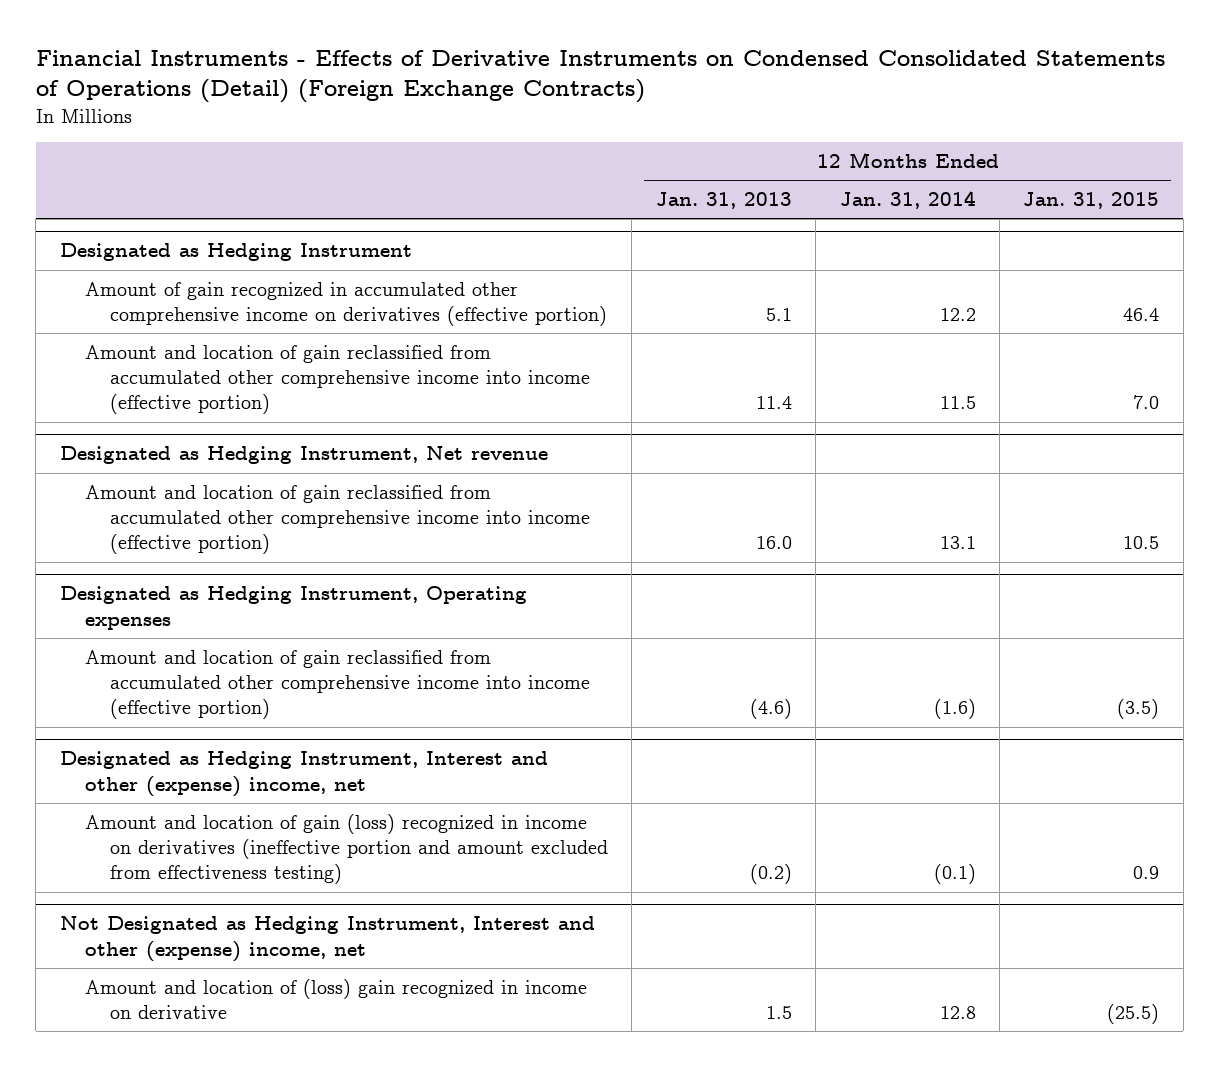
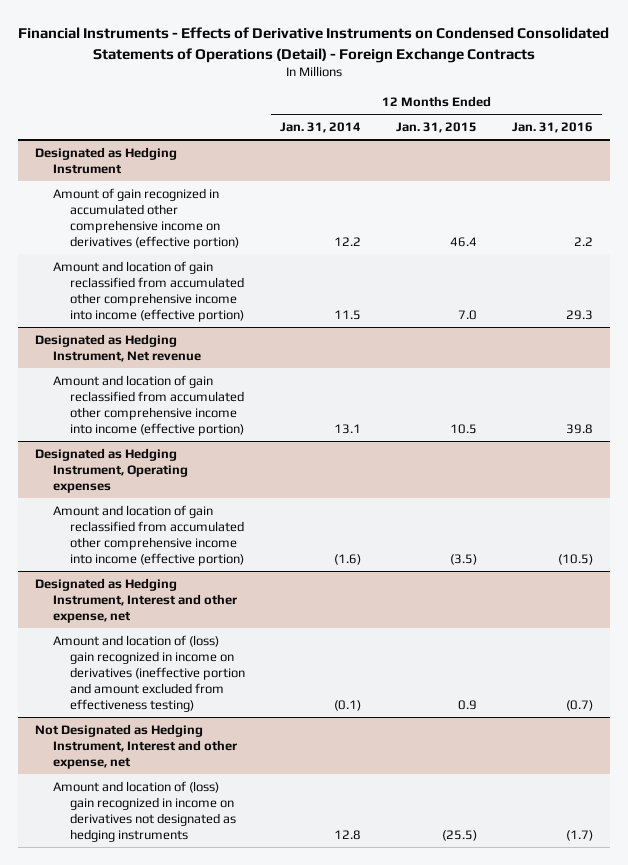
- Financial Instruments - Effects of Derivative Instruments on Condensed Consolidated Statements of Operations (Detail) (Foreign Exchange Contracts)
+ Financial Instruments - Effects of Derivative Instruments on Condensed Consolidated Statements of Operations (Detail) - Foreign Exchange Contracts
- | 12 Months Ended Jan. 31, 2013 | 12 Months Ended Jan. 31, 2014 | 12 Months Ended Jan. 31, 2015
+ | 12 Months Ended Jan. 31, 2014 | 12 Months Ended Jan. 31, 2015 | 12 Months Ended Jan. 31, 2016
- Designated as Hedging Instrument, Interest and other (expense) income, net
- Amount and location of gain (loss) recognized in income on derivatives (ineffective portion and amount excluded from effectiveness testing) | (0.2) | (0.1) | 0.9
- Not Designated as Hedging Instrument, Interest and other (expense) income, net
- Amount and location of (loss) gain recognized in income on derivative | 1.5 | 12.8 | (25.5)
+ Designated as Hedging Instrument, Interest and other expense, net
+ Amount and location of (loss) gain recognized in income on derivatives (ineffective portion and amount excluded from effectiveness testing) | (0.1) | 0.9 | (0.7)
+ Not Designated as Hedging Instrument, Interest and other expense, net
+ Amount and location of (loss) gain recognized in income on derivatives not designated as hedging instruments | 12.8 | (25.5) | (1.7)

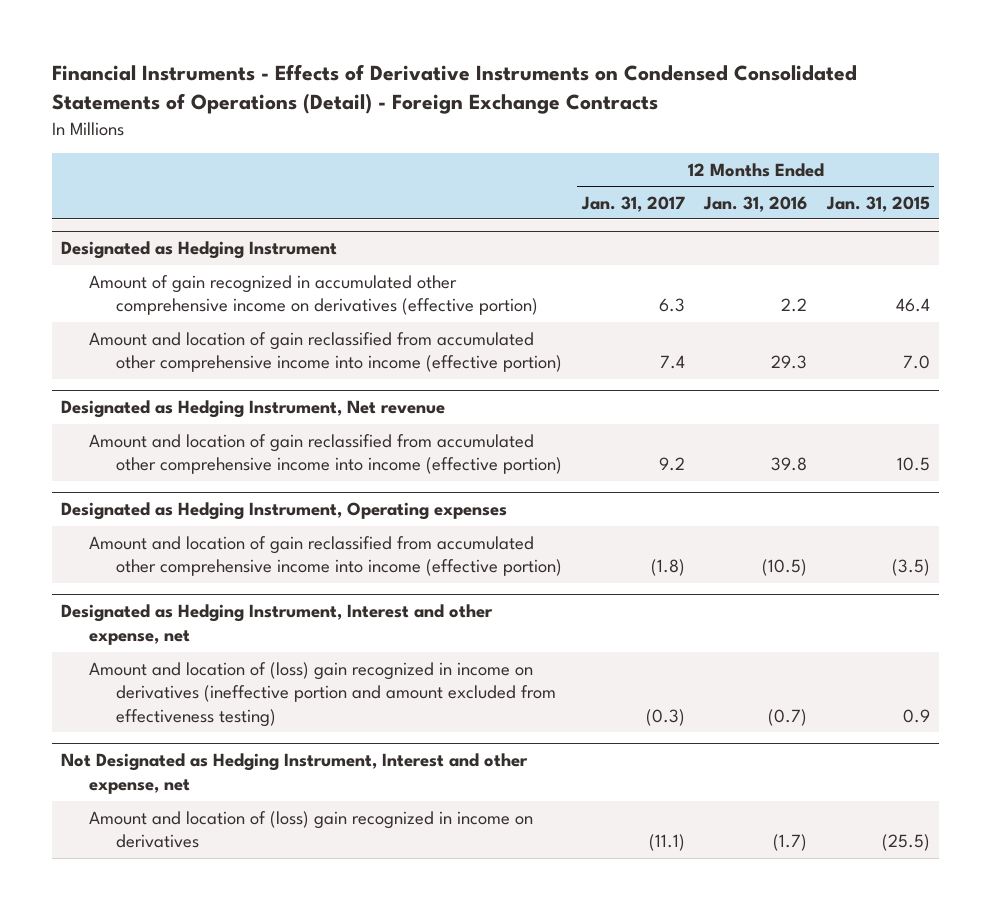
- | 12 Months Ended Jan. 31, 2014 | 12 Months Ended Jan. 31, 2015 | 12 Months Ended Jan. 31, 2016
+ | 12 Months Ended Jan. 31, 2017 | 12 Months Ended Jan. 31, 2016 | 12 Months Ended Jan. 31, 2015
@ Not Designated as Hedging Instrument, Interest and other expense, net
- Amount and location of (loss) gain recognized in income on derivatives not designated as hedging instruments | 12.8 | (25.5) | (1.7)
+ Amount and location of (loss) gain recognized in income on derivatives | (11.1) | (1.7) | (25.5)

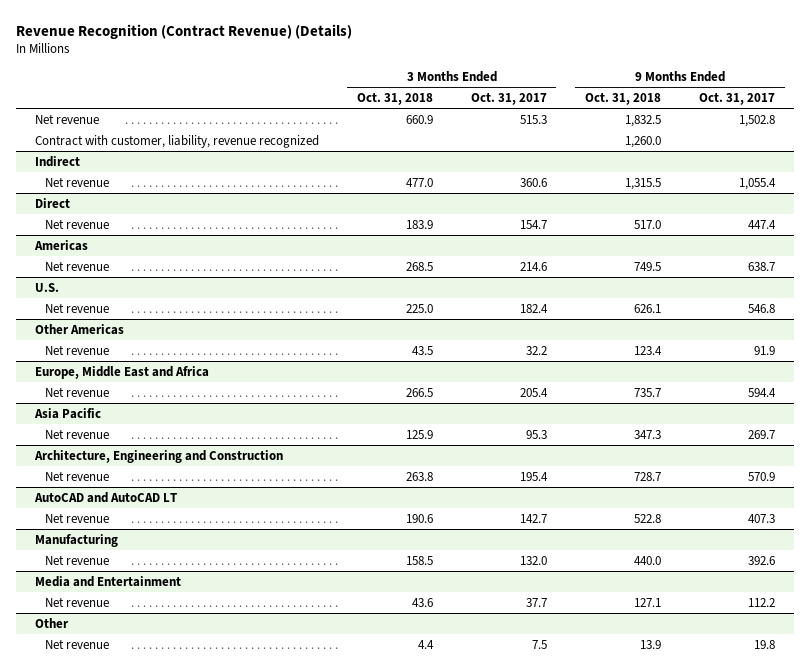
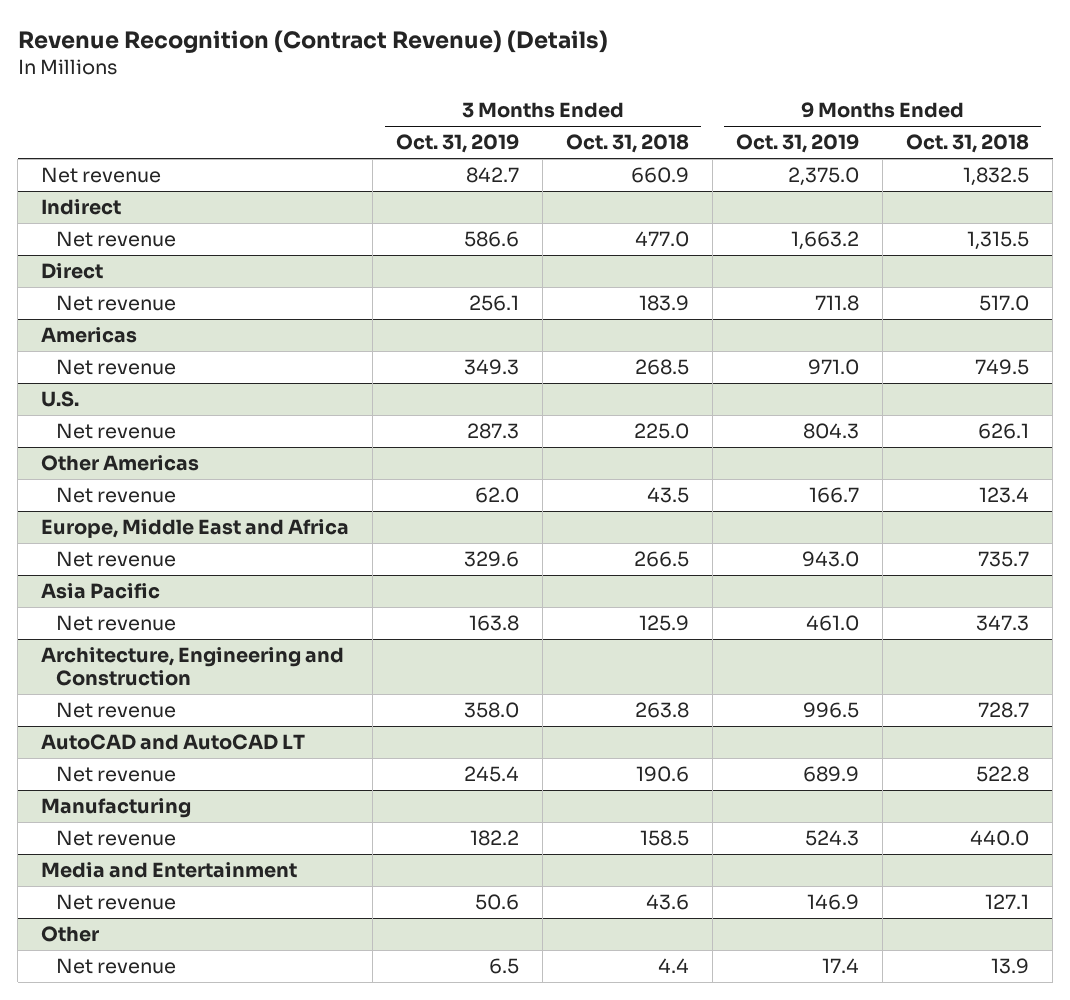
- | 3 Months Ended Oct. 31, 2018 | 3 Months Ended Oct. 31, 2017 | 9 Months Ended Oct. 31, 2018 | 9 Months Ended Oct. 31, 2017
+ | 3 Months Ended Oct. 31, 2019 | 3 Months Ended Oct. 31, 2018 | 9 Months Ended Oct. 31, 2019 | 9 Months Ended Oct. 31, 2018
- Contract with customer, liability, revenue recognized | | | 1,260.0 |

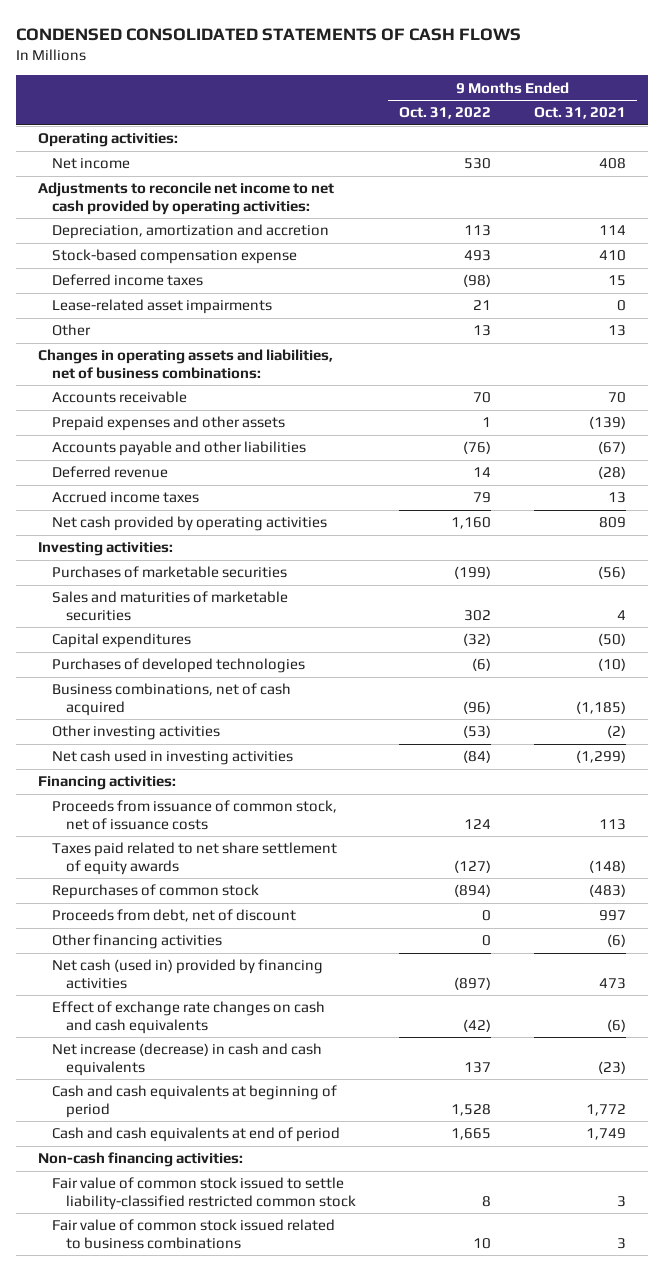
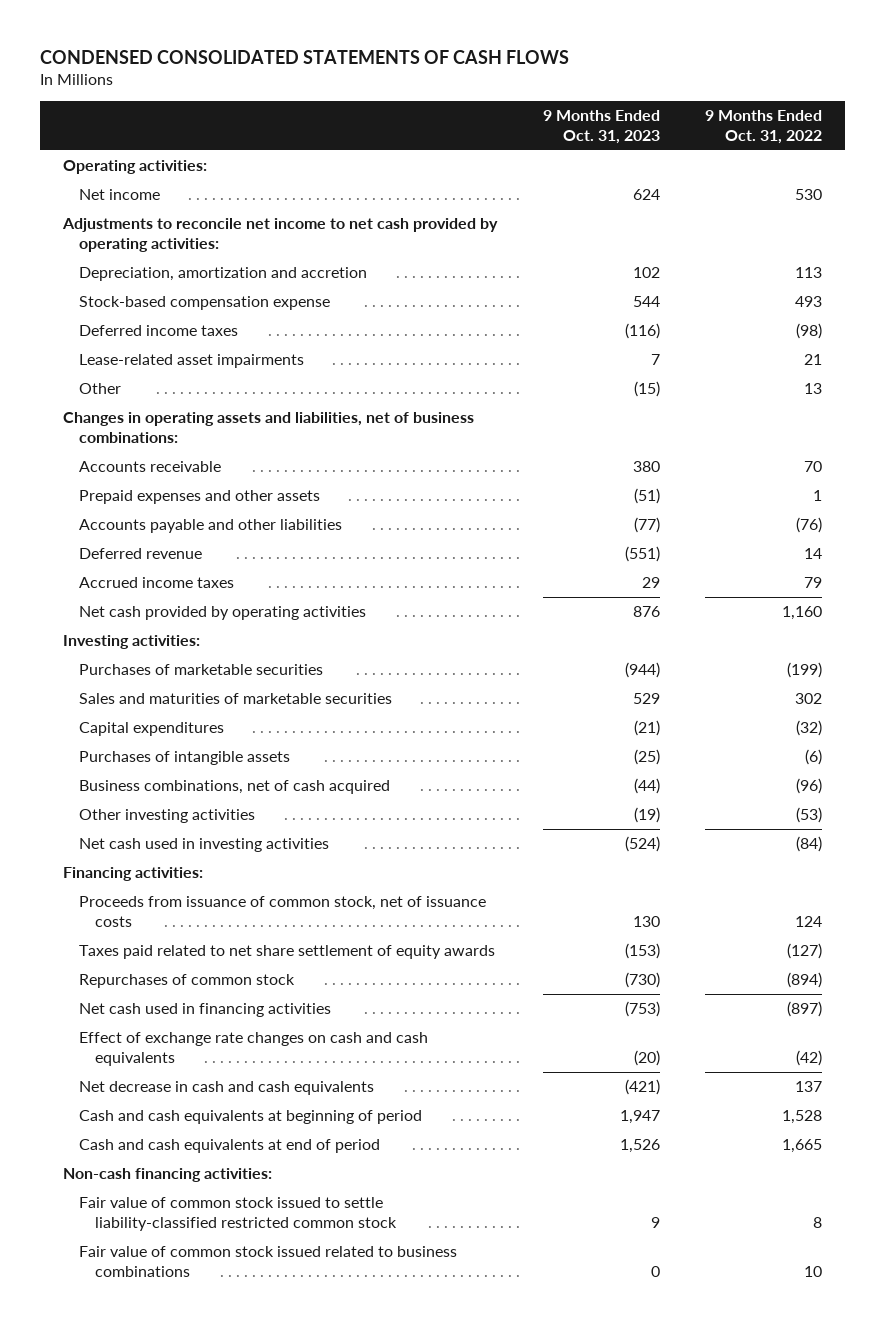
- | 9 Months Ended Oct. 31, 2022 | 9 Months Ended Oct. 31, 2021
+ | 9 Months Ended Oct. 31, 2023 | 9 Months Ended Oct. 31, 2022
- Purchases of developed technologies | (6) | (10)
+ Purchases of intangible assets | (25) | (6)
- Proceeds from debt, net of discount | 0 | 997
- Other financing activities | 0 | (6)
- Net cash (used in) provided by financing activities | (897) | 473
+ Net cash used in financing activities | (753) | (897)
- Net increase (decrease) in cash and cash equivalents | 137 | (23)
+ Net decrease in cash and cash equivalents | (421) | 137

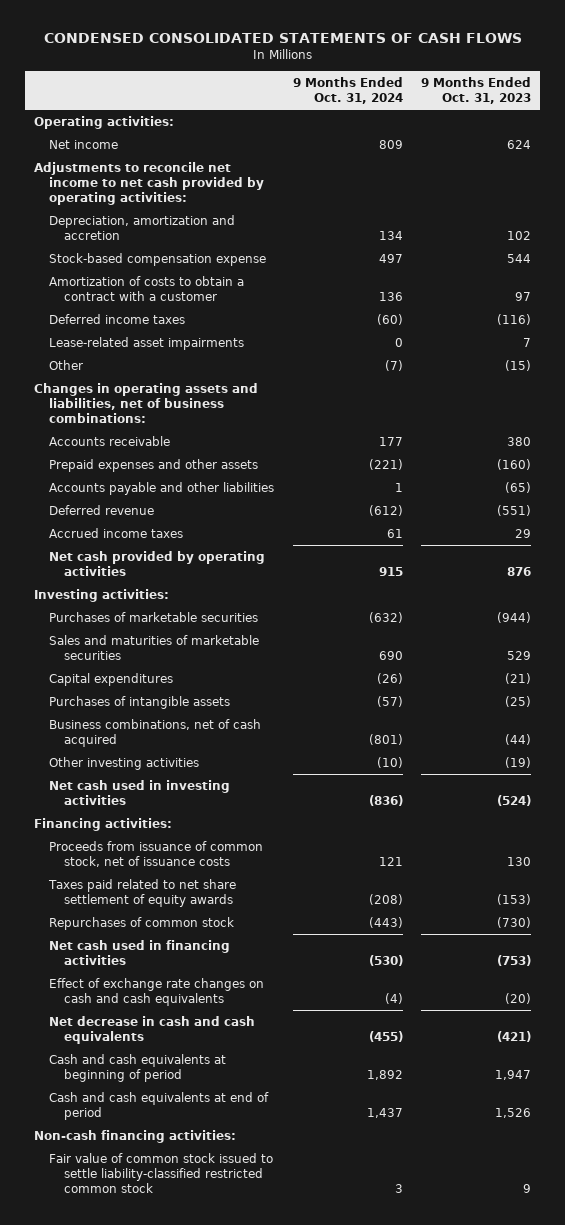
- | 9 Months Ended Oct. 31, 2023 | 9 Months Ended Oct. 31, 2022
+ | 9 Months Ended Oct. 31, 2024 | 9 Months Ended Oct. 31, 2023
+ Amortization of costs to obtain a contract with a customer | 136 | 97
- Prepaid expenses and other assets | (51) | 1
- Accounts payable and other liabilities | (77) | (76)
+ Prepaid expenses and other assets | (221) | (160)
+ Accounts payable and other liabilities | 1 | (65)
- Fair value of common stock issued related to business combinations | 0 | 10

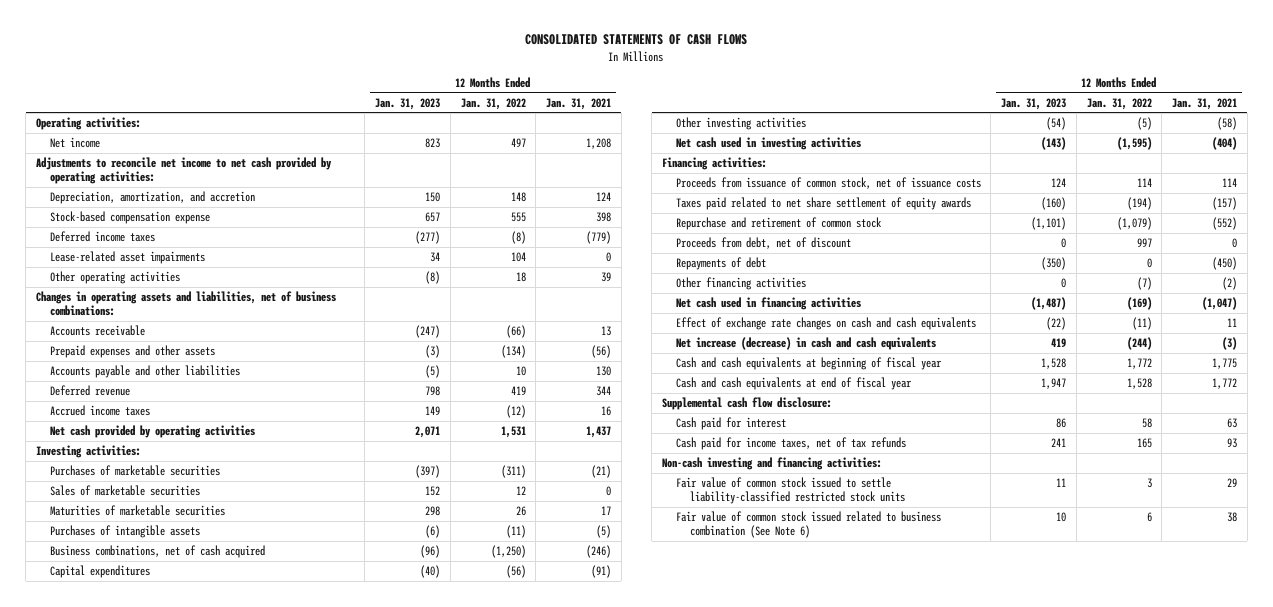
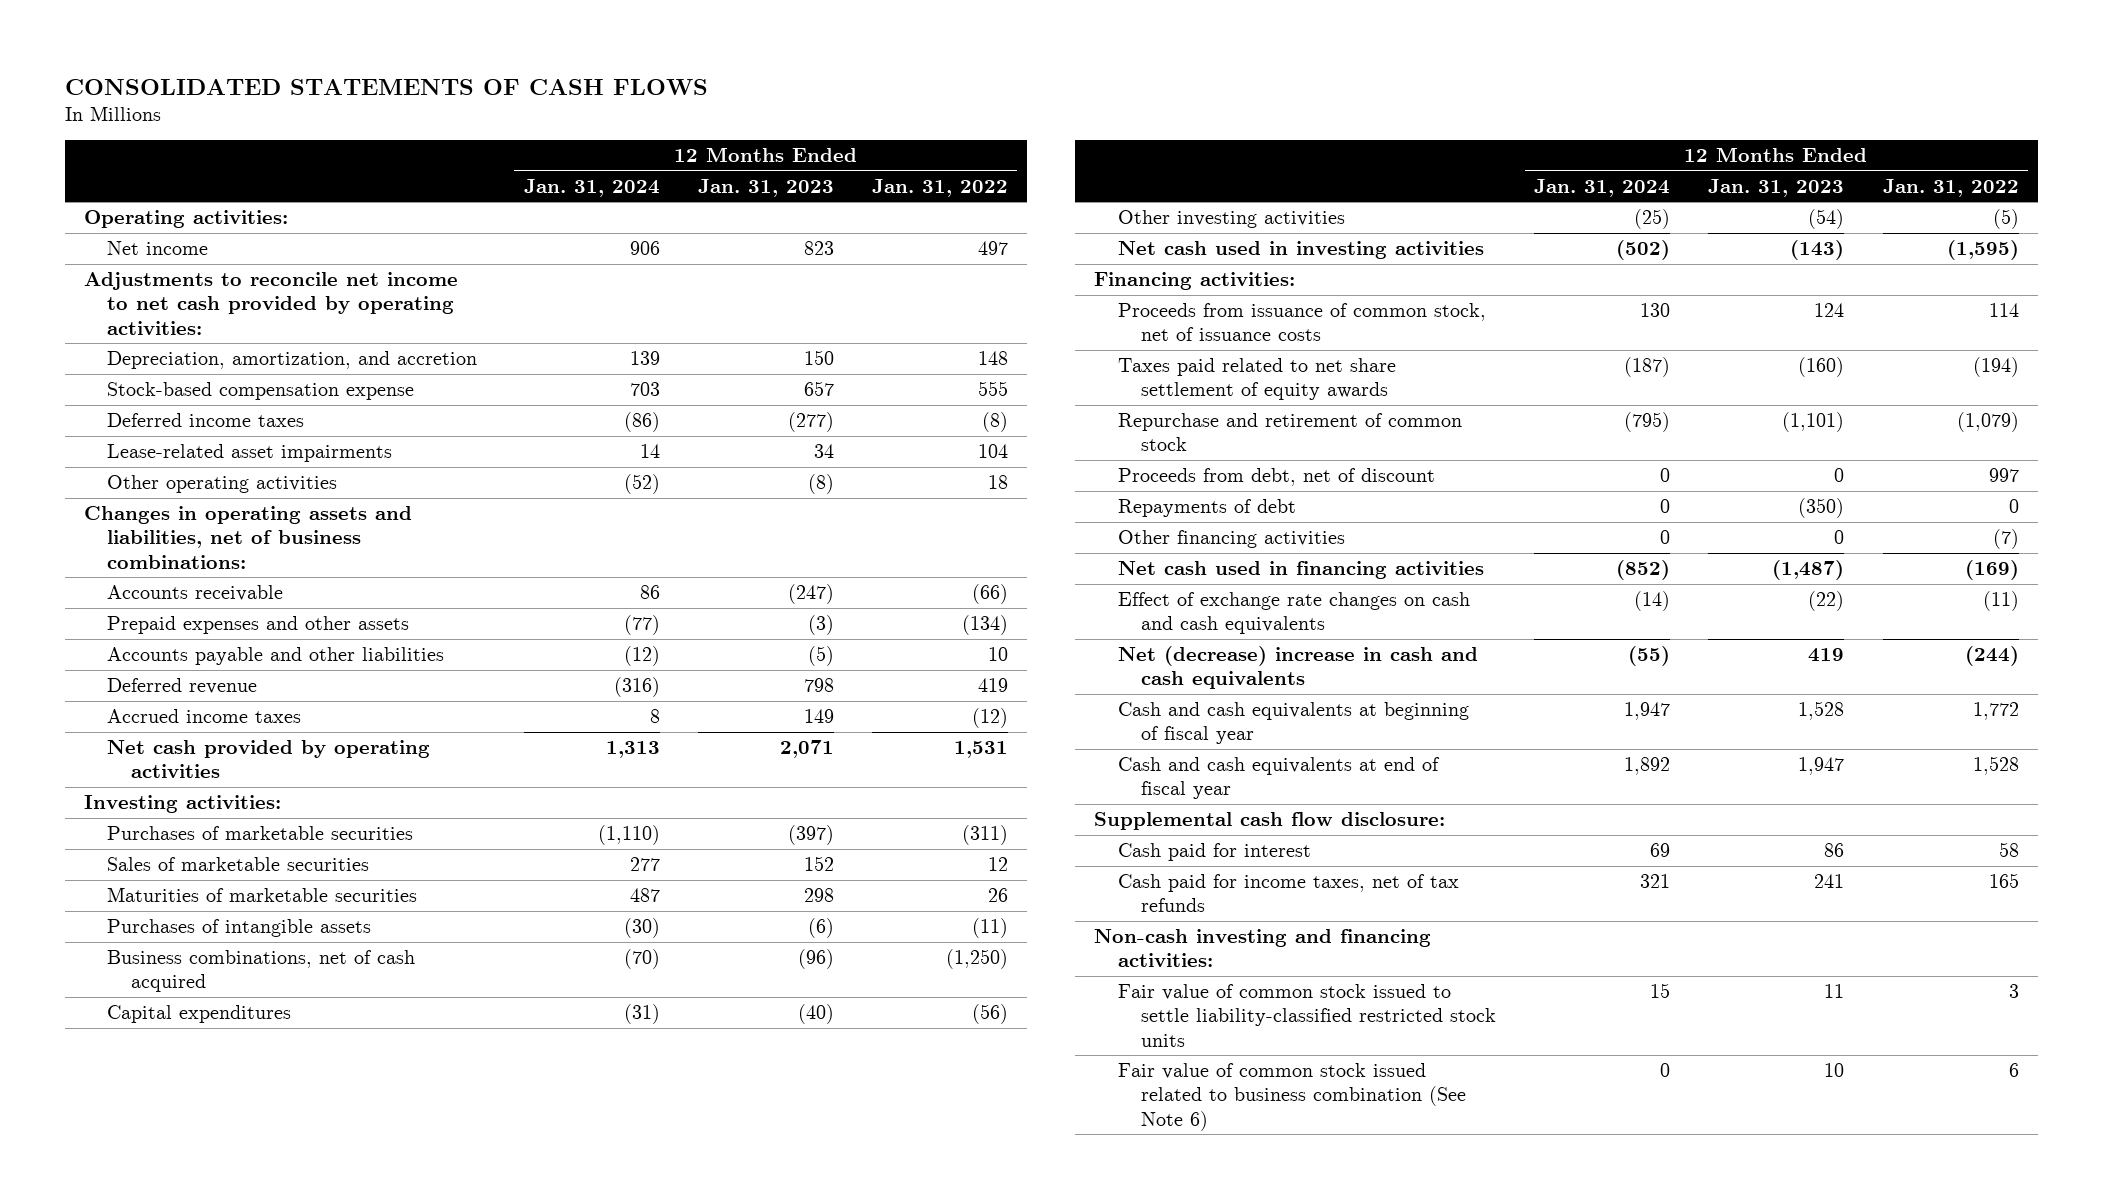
- | 12 Months Ended Jan. 31, 2023 | 12 Months Ended Jan. 31, 2022 | 12 Months Ended Jan. 31, 2021
+ | 12 Months Ended Jan. 31, 2024 | 12 Months Ended Jan. 31, 2023 | 12 Months Ended Jan. 31, 2022
- Net increase (decrease) in cash and cash equivalents | 419 | (244) | (3)
+ Net (decrease) increase in cash and cash equivalents | (55) | 419 | (244)

